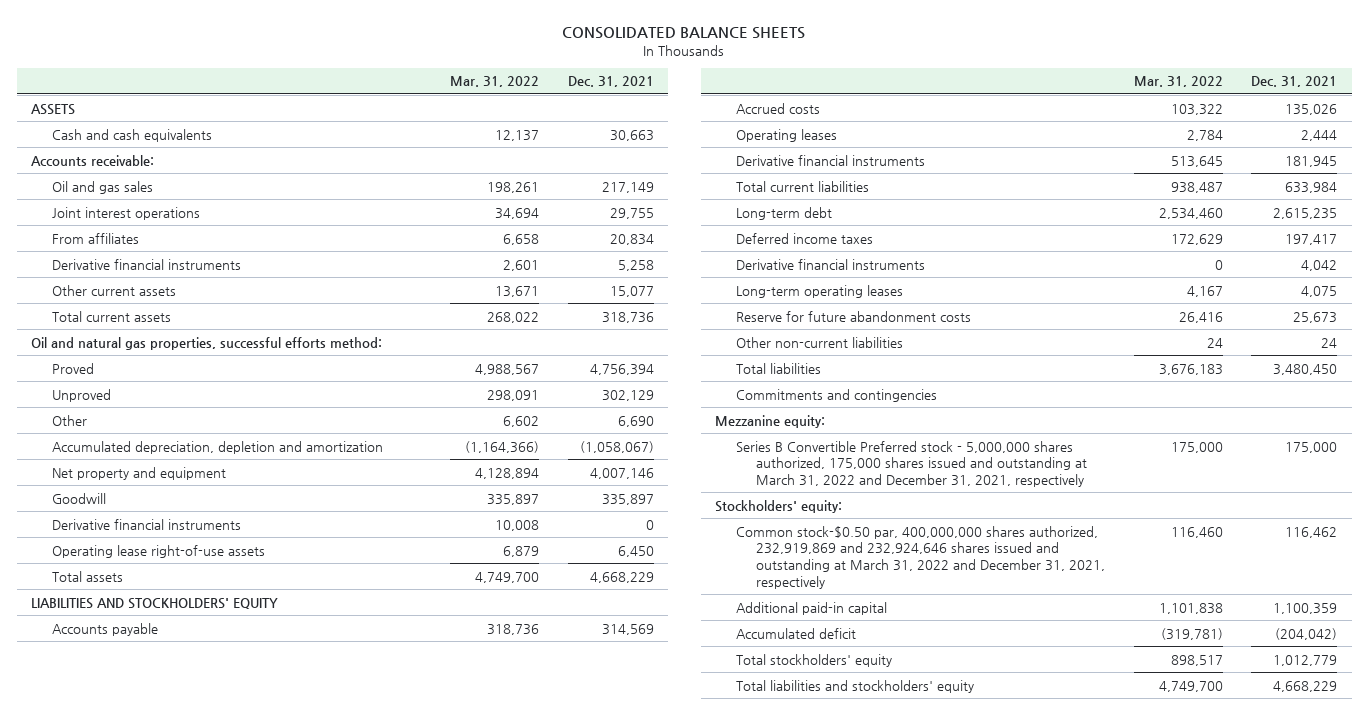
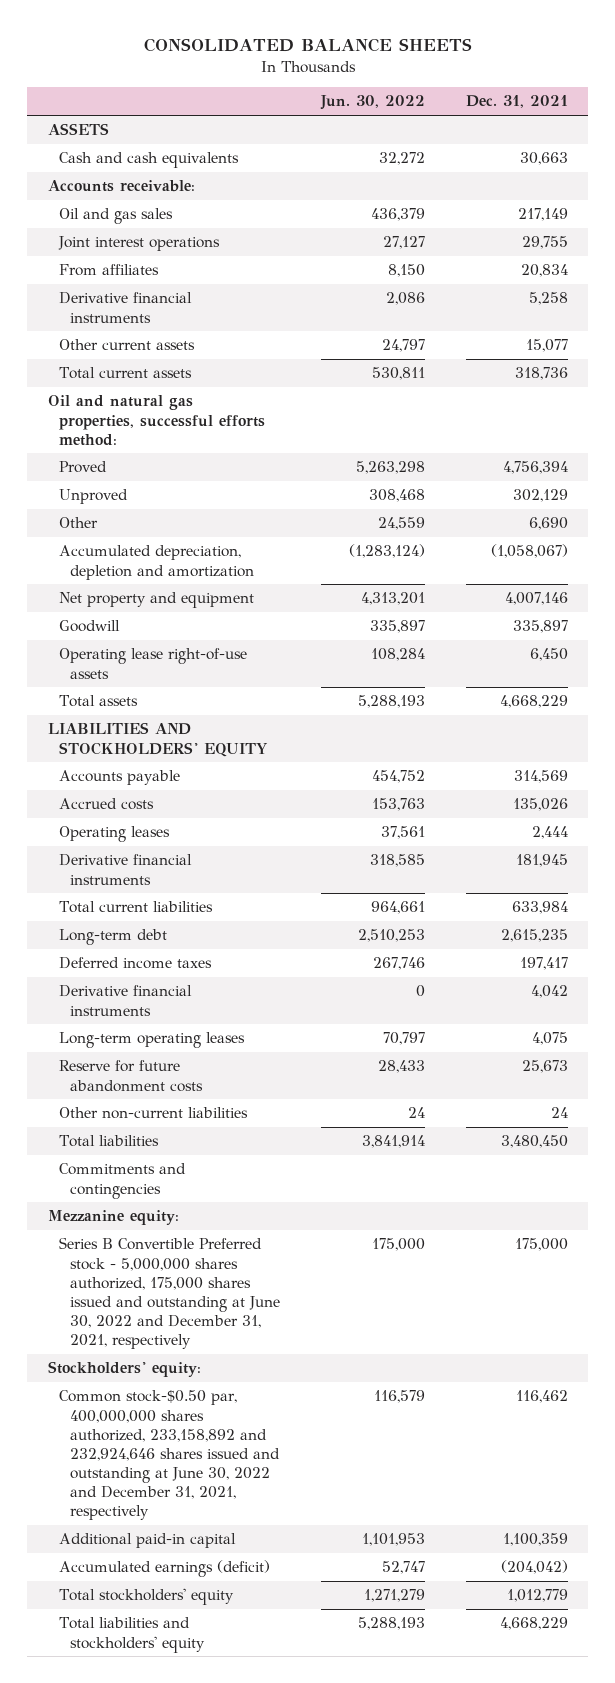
- | Mar. 31, 2022 | Dec. 31, 2021
+ | Jun. 30, 2022 | Dec. 31, 2021
- Derivative financial instruments | 10,008 | 0
- Series B Convertible Preferred stock - 5,000,000 shares authorized, 175,000 shares issued and outstanding at March 31, 2022 and December 31, 2021, respectively | 175,000 | 175,000
+ Series B Convertible Preferred stock - 5,000,000 shares authorized, 175,000 shares issued and outstanding at June 30, 2022 and December 31, 2021, respectively | 175,000 | 175,000
- Common stock-$0.50 par, 400,000,000 shares authorized, 232,919,869 and 232,924,646 shares issued and outstanding at March 31, 2022 and December 31, 2021, respectively | 116,460 | 116,462
+ Common stock-$0.50 par, 400,000,000 shares authorized, 233,158,892 and 232,924,646 shares issued and outstanding at June 30, 2022 and December 31, 2021, respectively | 116,579 | 116,462
- Accumulated deficit | (319,781) | (204,042)
+ Accumulated earnings (deficit) | 52,747 | (204,042)

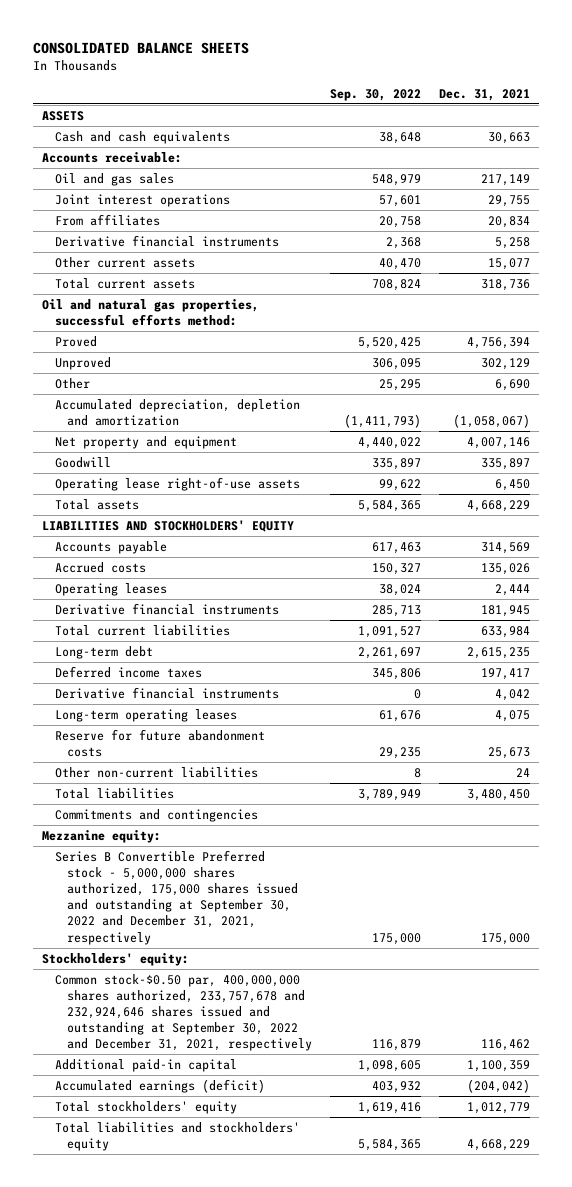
- | Jun. 30, 2022 | Dec. 31, 2021
+ | Sep. 30, 2022 | Dec. 31, 2021
- Series B Convertible Preferred stock - 5,000,000 shares authorized, 175,000 shares issued and outstanding at June 30, 2022 and December 31, 2021, respectively | 175,000 | 175,000
+ Series B Convertible Preferred stock - 5,000,000 shares authorized, 175,000 shares issued and outstanding at September 30, 2022 and December 31, 2021, respectively | 175,000 | 175,000
- Common stock-$0.50 par, 400,000,000 shares authorized, 233,158,892 and 232,924,646 shares issued and outstanding at June 30, 2022 and December 31, 2021, respectively | 116,579 | 116,462
+ Common stock-$0.50 par, 400,000,000 shares authorized, 233,757,678 and 232,924,646 shares issued and outstanding at September 30, 2022 and December 31, 2021, respectively | 116,879 | 116,462

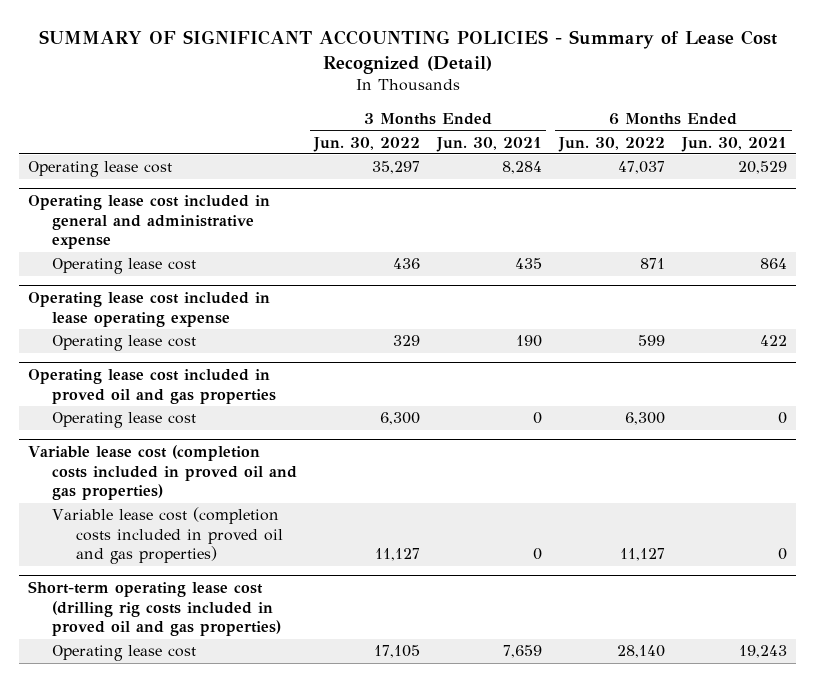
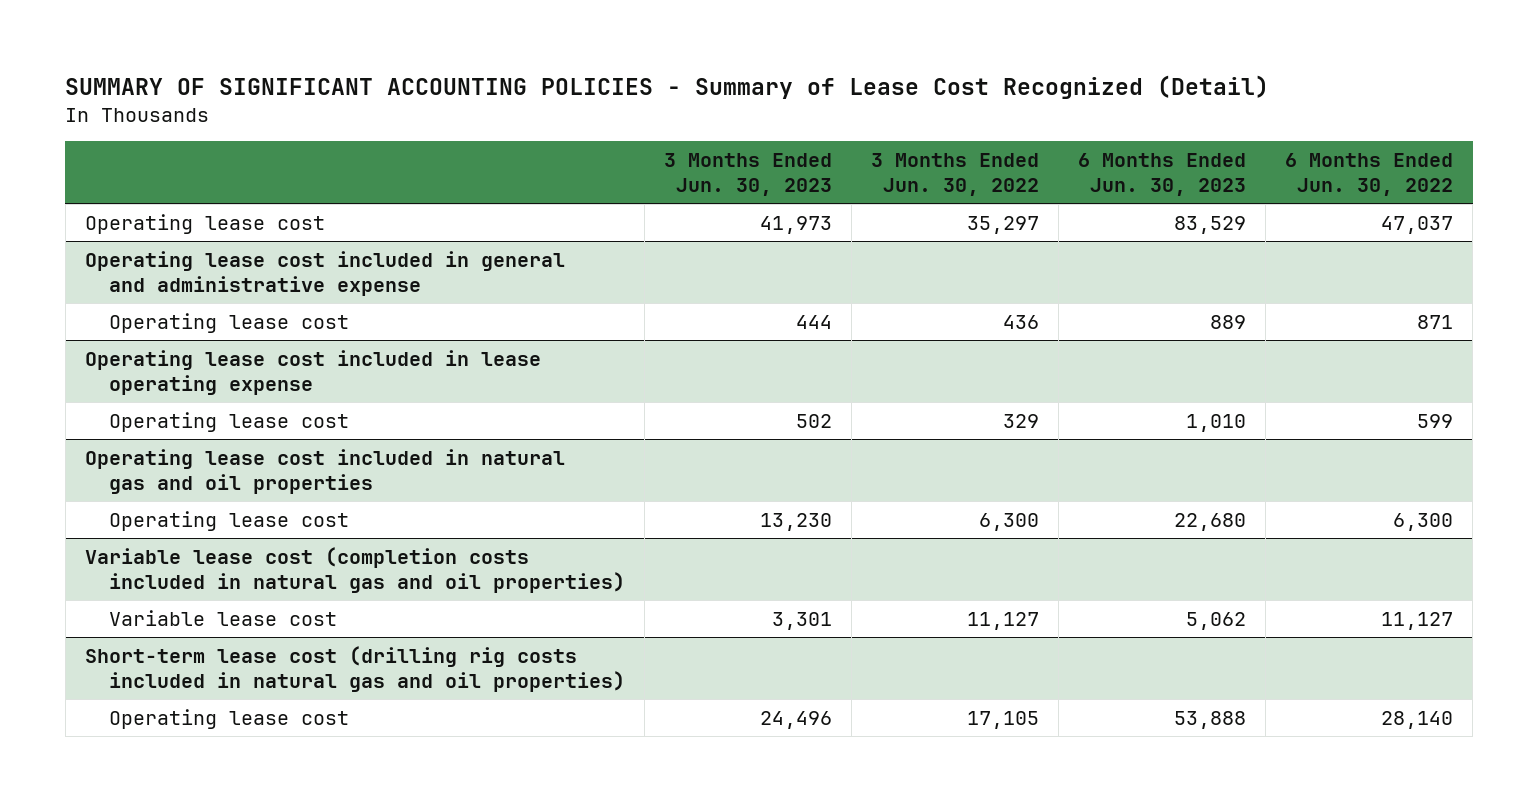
- | 3 Months Ended Jun. 30, 2022 | 3 Months Ended Jun. 30, 2021 | 6 Months Ended Jun. 30, 2022 | 6 Months Ended Jun. 30, 2021
+ | 3 Months Ended Jun. 30, 2023 | 3 Months Ended Jun. 30, 2022 | 6 Months Ended Jun. 30, 2023 | 6 Months Ended Jun. 30, 2022
- Operating lease cost included in proved oil and gas properties
+ Operating lease cost included in natural gas and oil properties
- Variable lease cost (completion costs included in proved oil and gas properties)
- Variable lease cost (completion costs included in proved oil and gas properties) | 11,127 | 0 | 11,127 | 0
- Short-term operating lease cost (drilling rig costs included in proved oil and gas properties)
+ Variable lease cost (completion costs included in natural gas and oil properties)
+ Variable lease cost | 3,301 | 11,127 | 5,062 | 11,127
+ Short-term lease cost (drilling rig costs included in natural gas and oil properties)

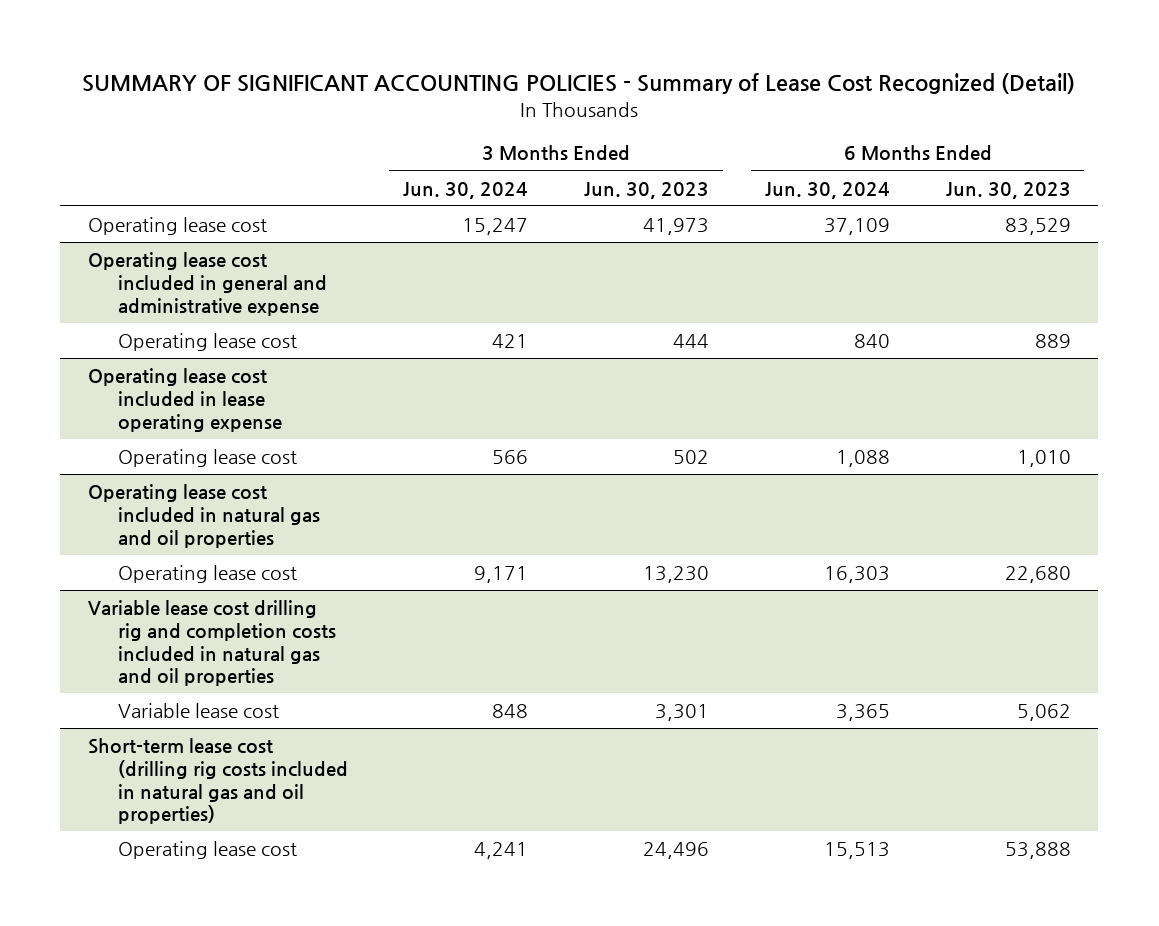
- | 3 Months Ended Jun. 30, 2023 | 3 Months Ended Jun. 30, 2022 | 6 Months Ended Jun. 30, 2023 | 6 Months Ended Jun. 30, 2022
+ | 3 Months Ended Jun. 30, 2024 | 3 Months Ended Jun. 30, 2023 | 6 Months Ended Jun. 30, 2024 | 6 Months Ended Jun. 30, 2023
- Variable lease cost (completion costs included in natural gas and oil properties)
+ Variable lease cost drilling rig and completion costs included in natural gas and oil properties

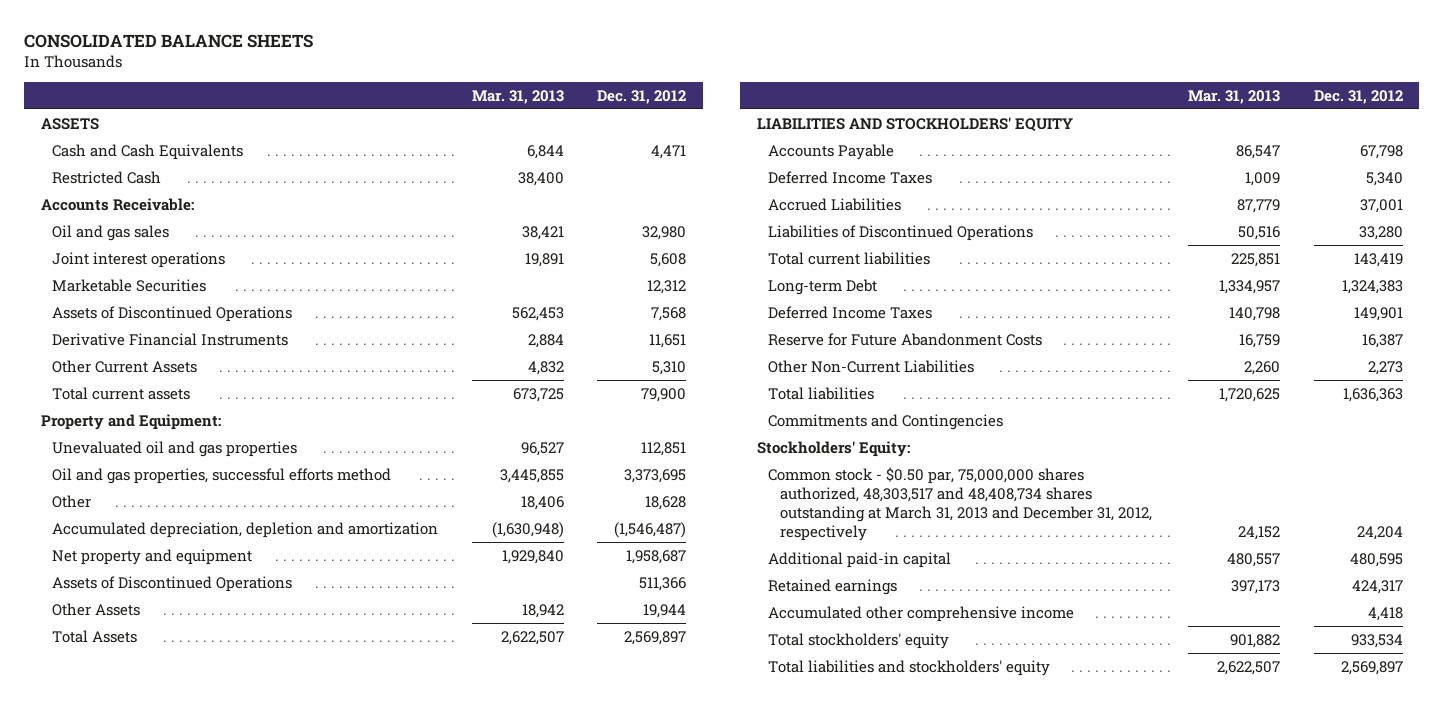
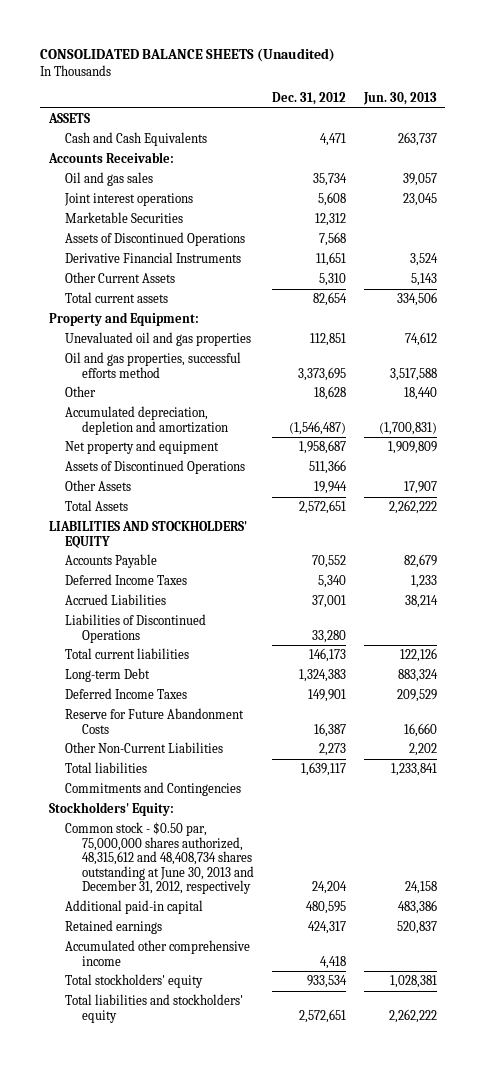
- CONSOLIDATED BALANCE SHEETS
+ CONSOLIDATED BALANCE SHEETS (Unaudited)
- | Mar. 31, 2013 | Dec. 31, 2012
+ | Dec. 31, 2012 | Jun. 30, 2013
- Restricted Cash | 38,400 |
- Oil and gas sales | 38,421 | 32,980
+ Oil and gas sales | 35,734 | 39,057
- Total current assets | 673,725 | 79,900
+ Total current assets | 82,654 | 334,506
- Total Assets | 2,622,507 | 2,569,897
+ Total Assets | 2,572,651 | 2,262,222
- Accounts Payable | 86,547 | 67,798
+ Accounts Payable | 70,552 | 82,679
- Total current liabilities | 225,851 | 143,419
+ Total current liabilities | 146,173 | 122,126
- Total liabilities | 1,720,625 | 1,636,363
+ Total liabilities | 1,639,117 | 1,233,841
- Common stock - $0.50 par, 75,000,000 shares authorized, 48,303,517 and 48,408,734 shares outstanding at March 31, 2013 and December 31, 2012, respectively | 24,152 | 24,204
+ Common stock - $0.50 par, 75,000,000 shares authorized, 48,315,612 and 48,408,734 shares outstanding at June 30, 2013 and December 31, 2012, respectively | 24,204 | 24,158
- Total liabilities and stockholders' equity | 2,622,507 | 2,569,897
+ Total liabilities and stockholders' equity | 2,572,651 | 2,262,222

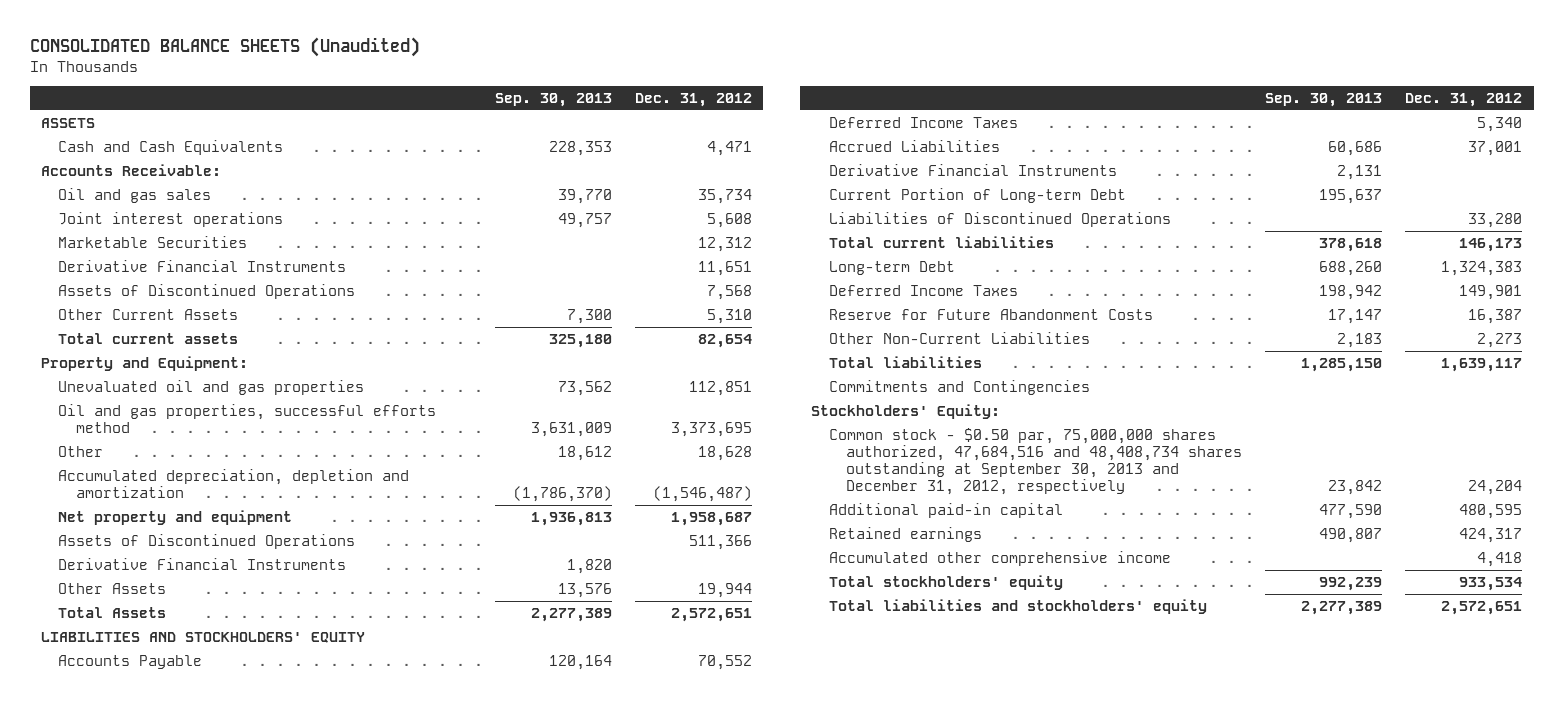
- | Dec. 31, 2012 | Jun. 30, 2013
+ | Sep. 30, 2013 | Dec. 31, 2012
moved down: Assets of Discontinued Operations | | 7,568
+ Derivative Financial Instruments | 1,820 |
+ Derivative Financial Instruments | 2,131 |
+ Current Portion of Long-term Debt | 195,637 |
- Common stock - $0.50 par, 75,000,000 shares authorized, 48,315,612 and 48,408,734 shares outstanding at June 30, 2013 and December 31, 2012, respectively | 24,204 | 24,158
+ Common stock - $0.50 par, 75,000,000 shares authorized, 47,684,516 and 48,408,734 shares outstanding at September 30, 2013 and December 31, 2012, respectively | 23,842 | 24,204

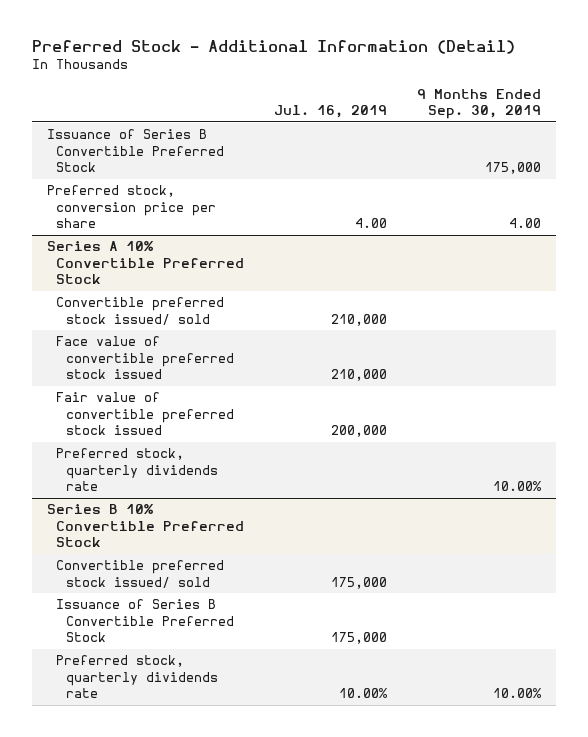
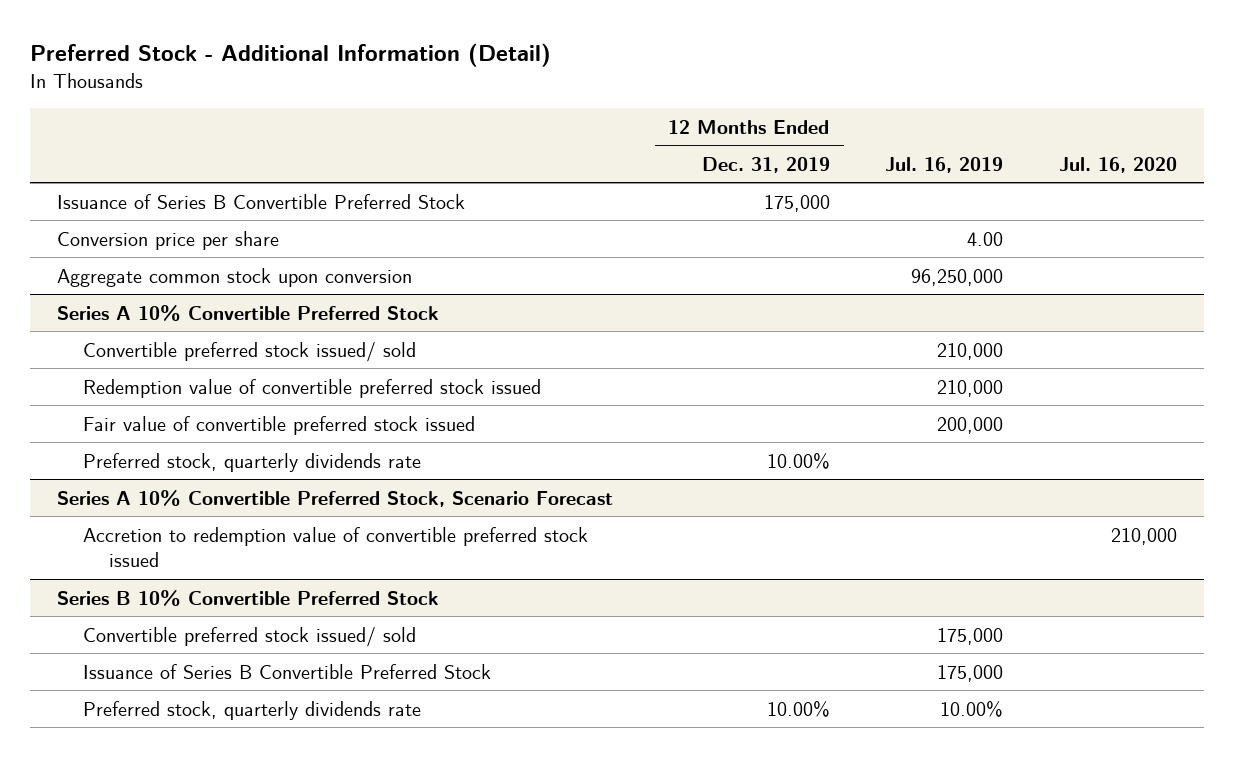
- | Jul. 16, 2019 | 9 Months Ended Sep. 30, 2019
+ | 12 Months Ended Dec. 31, 2019 | Jul. 16, 2019 | Jul. 16, 2020
- Preferred stock, conversion price per share | 4.00 | 4.00
+ Conversion price per share | | 4.00 |
+ Aggregate common stock upon conversion | | 96,250,000 |
@ Series A 10% Convertible Preferred Stock
- Face value of convertible preferred stock issued | 210,000 |
+ Redemption value of convertible preferred stock issued | | 210,000 |
+ Series A 10% Convertible Preferred Stock, Scenario Forecast
+ Accretion to redemption value of convertible preferred stock issued | | | 210,000

